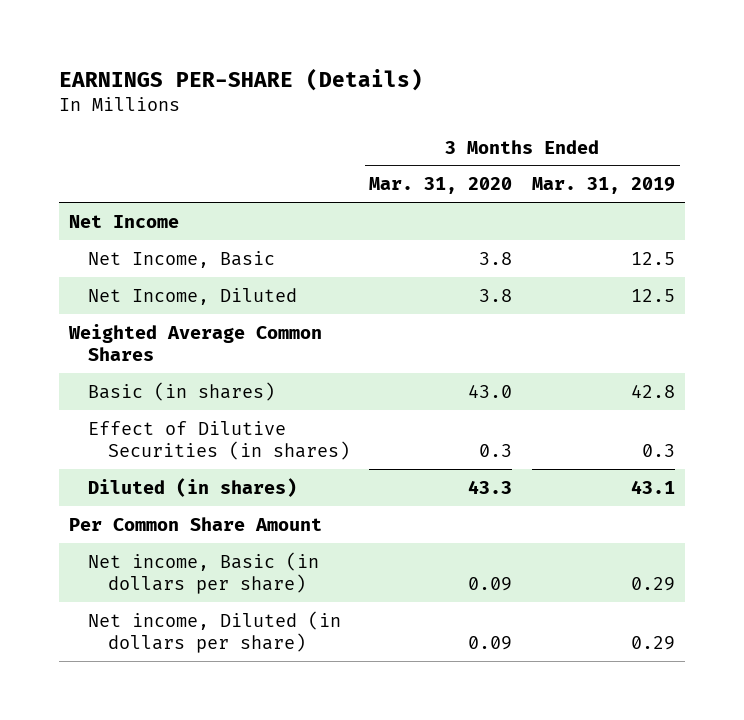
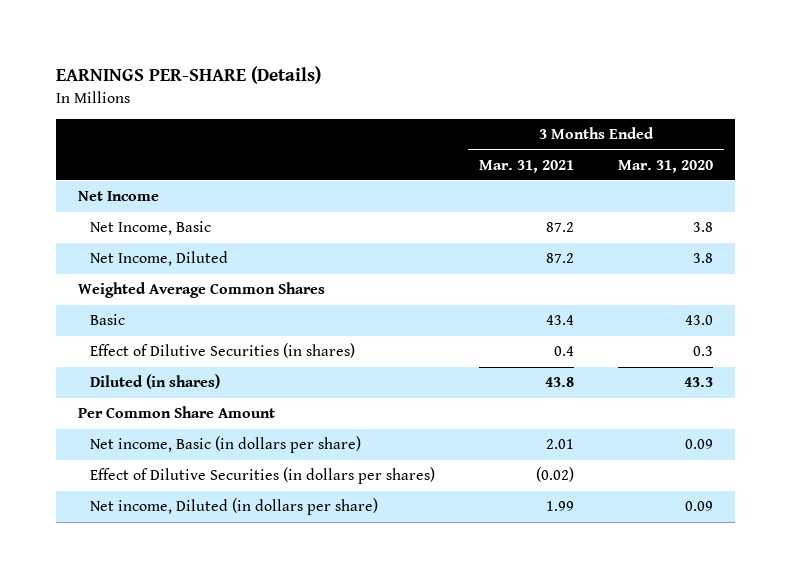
- | 3 Months Ended Mar. 31, 2020 | 3 Months Ended Mar. 31, 2019
+ | 3 Months Ended Mar. 31, 2021 | 3 Months Ended Mar. 31, 2020
- Basic (in shares) | 43.0 | 42.8
+ Basic | 43.4 | 43.0
+ Effect of Dilutive Securities (in dollars per shares) | (0.02) |

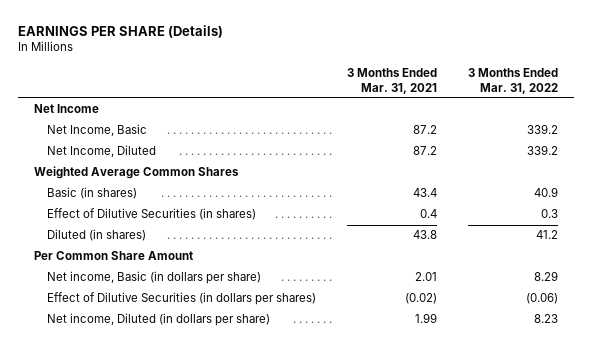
- EARNINGS PER-SHARE (Details)
+ EARNINGS PER SHARE (Details)
- | 3 Months Ended Mar. 31, 2021 | 3 Months Ended Mar. 31, 2020
+ | 3 Months Ended Mar. 31, 2021 | 3 Months Ended Mar. 31, 2022
- Basic | 43.4 | 43.0
+ Basic (in shares) | 43.4 | 40.9

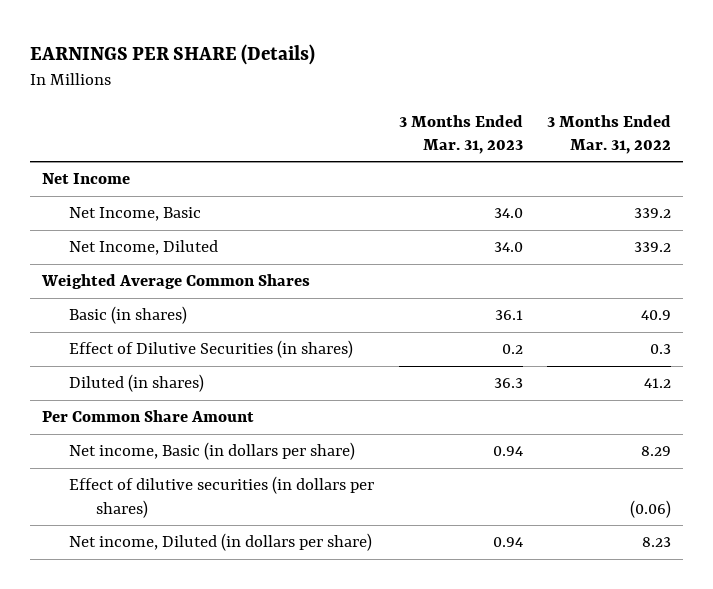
- | 3 Months Ended Mar. 31, 2021 | 3 Months Ended Mar. 31, 2022
+ | 3 Months Ended Mar. 31, 2023 | 3 Months Ended Mar. 31, 2022
- Effect of Dilutive Securities (in dollars per shares) | (0.02) | (0.06)
+ Effect of dilutive securities (in dollars per shares) | | (0.06)

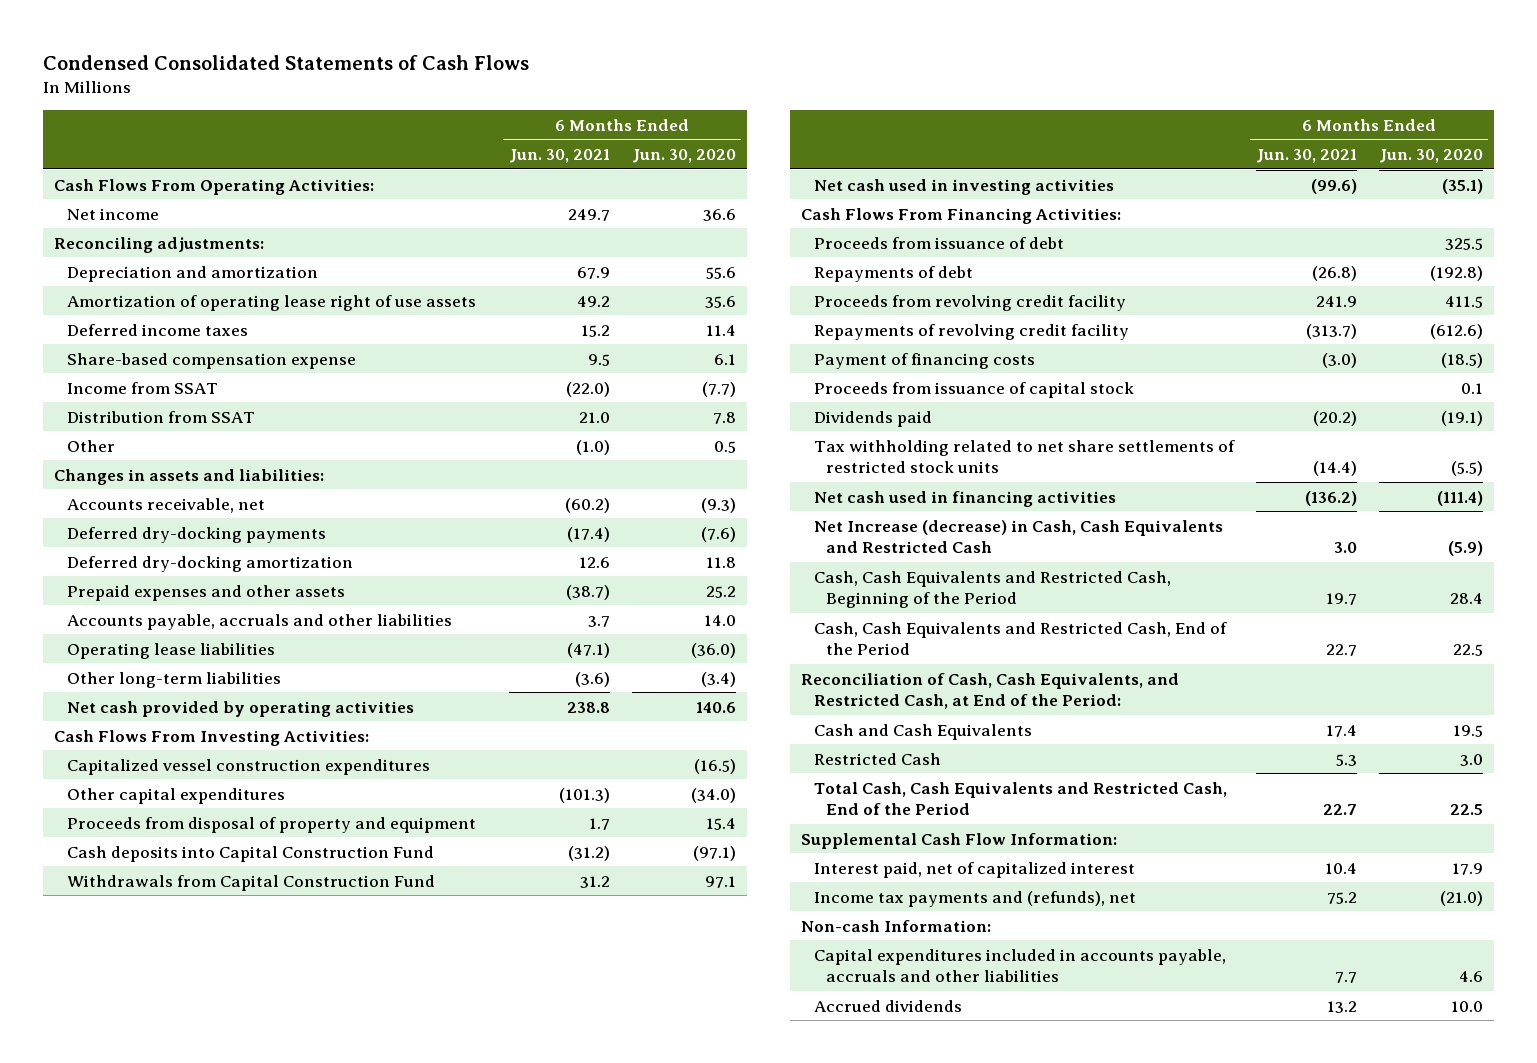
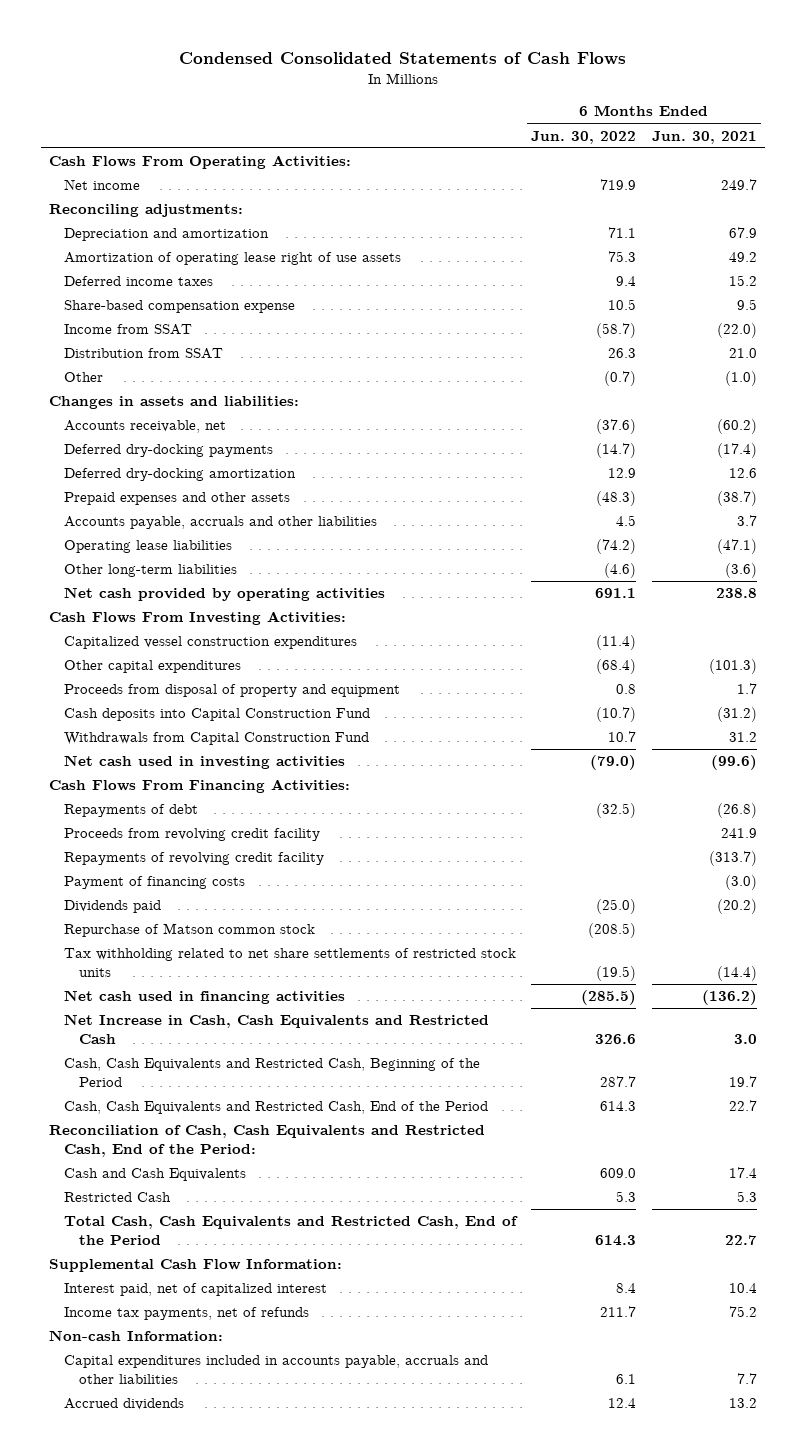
- | 6 Months Ended Jun. 30, 2021 | 6 Months Ended Jun. 30, 2020
+ | 6 Months Ended Jun. 30, 2022 | 6 Months Ended Jun. 30, 2021
- Proceeds from issuance of debt | | 325.5
- Proceeds from issuance of capital stock | | 0.1
+ Repurchase of Matson common stock | (208.5) |
- Net Increase (decrease) in Cash, Cash Equivalents and Restricted Cash | 3.0 | (5.9)
+ Net Increase in Cash, Cash Equivalents and Restricted Cash | 326.6 | 3.0
- Reconciliation of Cash, Cash Equivalents, and Restricted Cash, at End of the Period:
+ Reconciliation of Cash, Cash Equivalents and Restricted Cash, End of the Period:
- Income tax payments and (refunds), net | 75.2 | (21.0)
+ Income tax payments, net of refunds | 211.7 | 75.2

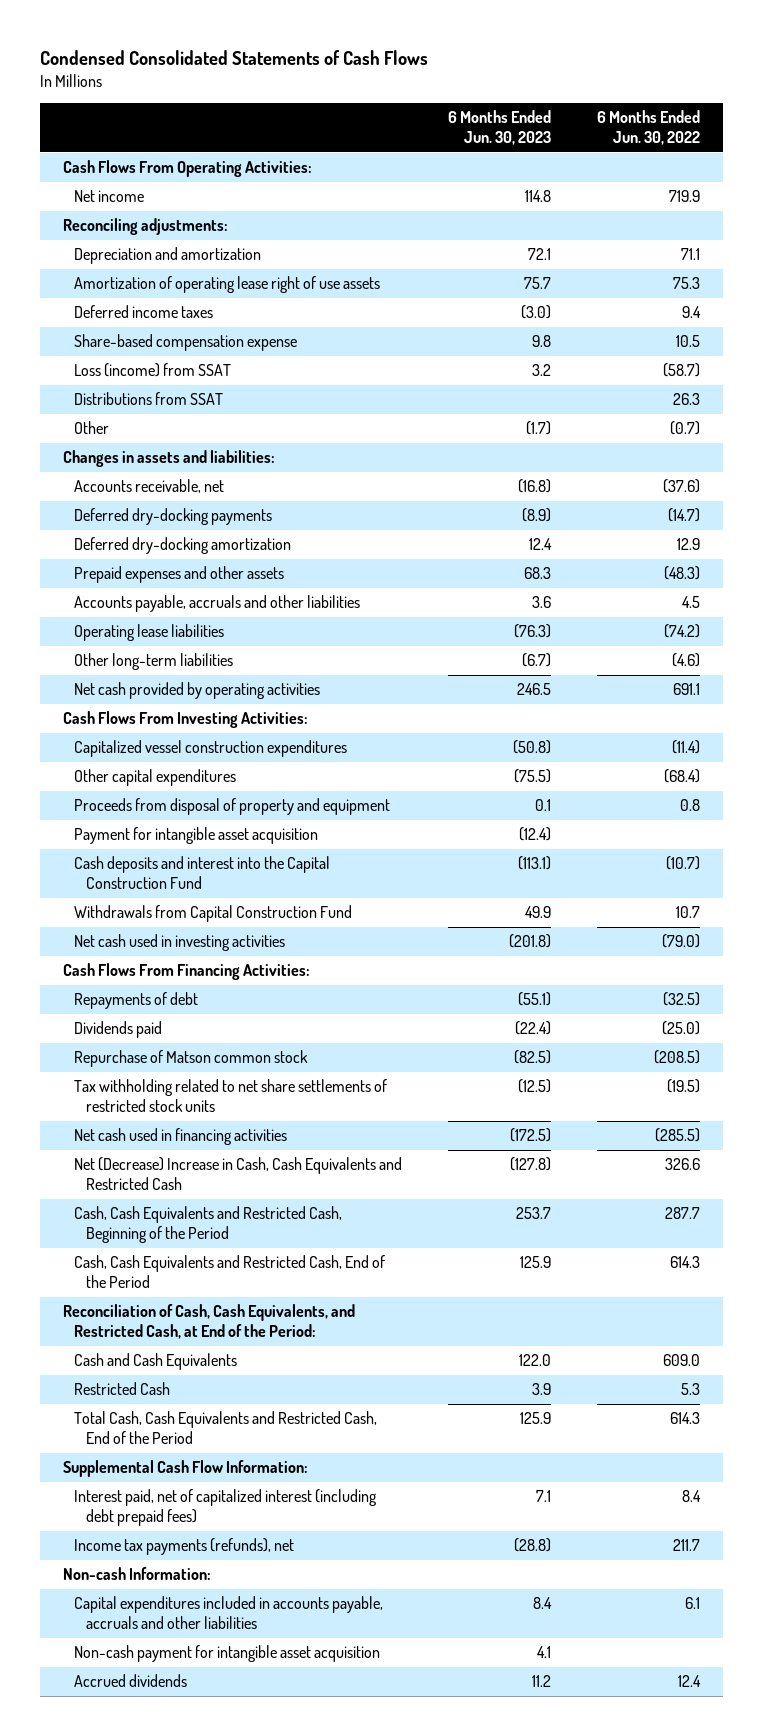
- | 6 Months Ended Jun. 30, 2022 | 6 Months Ended Jun. 30, 2021
+ | 6 Months Ended Jun. 30, 2023 | 6 Months Ended Jun. 30, 2022
- Income from SSAT | (58.7) | (22.0)
- Distribution from SSAT | 26.3 | 21.0
+ Loss (income) from SSAT | 3.2 | (58.7)
+ Distributions from SSAT | | 26.3
- Cash deposits into Capital Construction Fund | (10.7) | (31.2)
+ Payment for intangible asset acquisition | (12.4) |
+ Cash deposits and interest into the Capital Construction Fund | (113.1) | (10.7)
- Proceeds from revolving credit facility | | 241.9
- Repayments of revolving credit facility | | (313.7)
- Payment of financing costs | | (3.0)
- Net Increase in Cash, Cash Equivalents and Restricted Cash | 326.6 | 3.0
+ Net (Decrease) Increase in Cash, Cash Equivalents and Restricted Cash | (127.8) | 326.6
- Reconciliation of Cash, Cash Equivalents and Restricted Cash, End of the Period:
+ Reconciliation of Cash, Cash Equivalents, and Restricted Cash, at End of the Period:
- Interest paid, net of capitalized interest | 8.4 | 10.4
- Income tax payments, net of refunds | 211.7 | 75.2
+ Interest paid, net of capitalized interest (including debt prepaid fees) | 7.1 | 8.4
+ Income tax payments (refunds), net | (28.8) | 211.7
+ Non-cash payment for intangible asset acquisition | 4.1 |

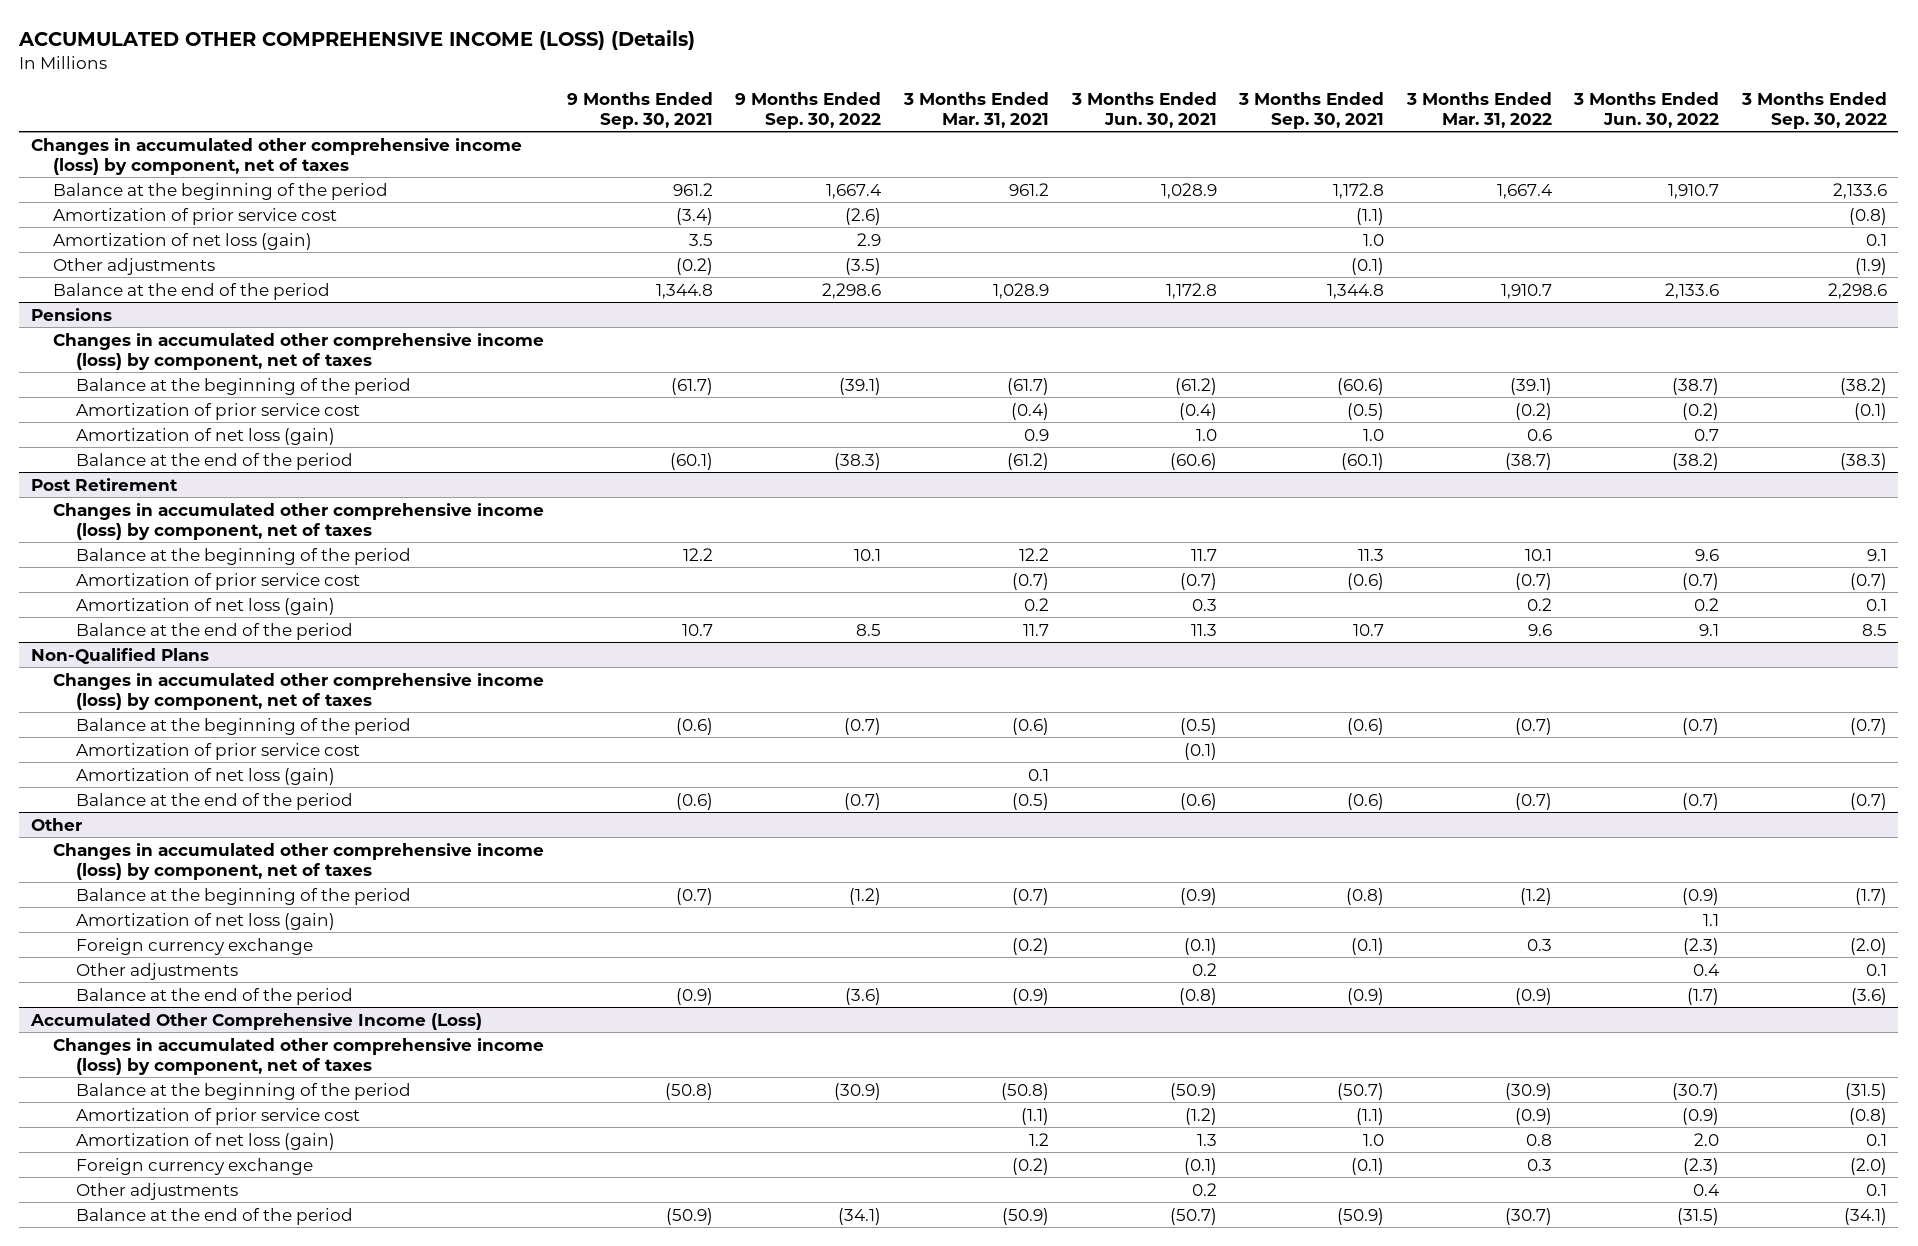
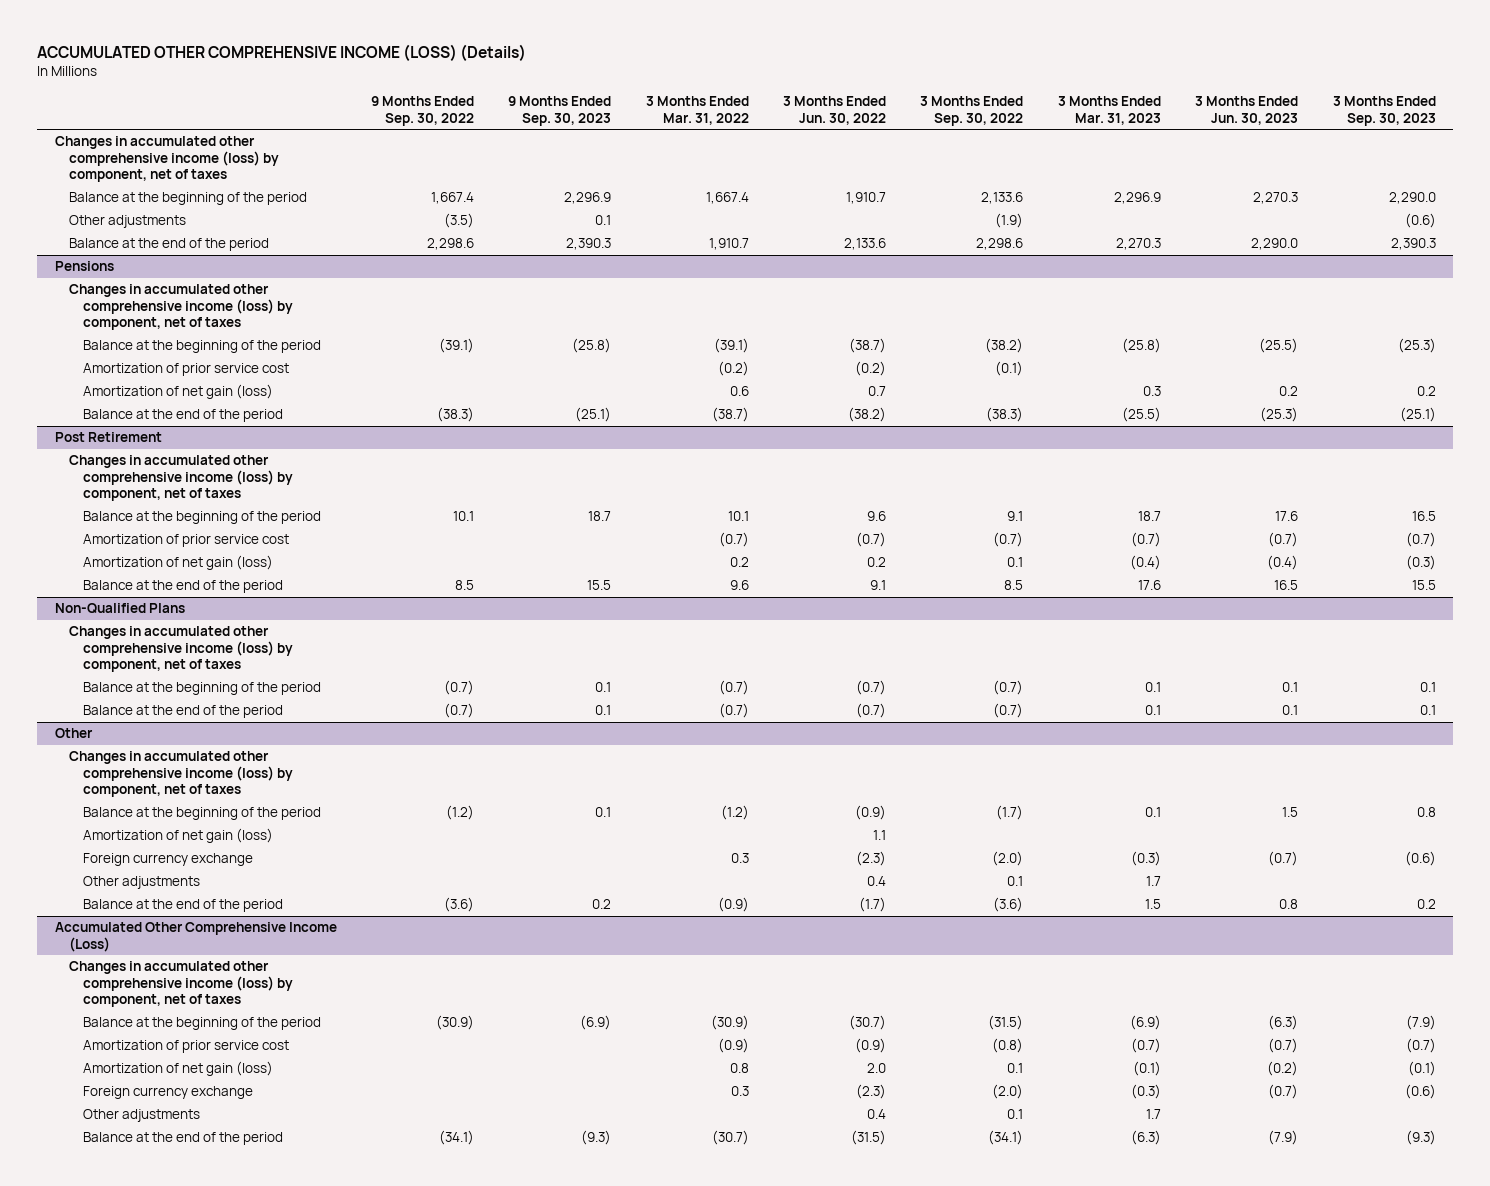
- | 9 Months Ended Sep. 30, 2021 | 9 Months Ended Sep. 30, 2022 | 3 Months Ended Mar. 31, 2021 | 3 Months Ended Jun. 30, 2021 | 3 Months Ended Sep. 30, 2021 | 3 Months Ended Mar. 31, 2022 | 3 Months Ended Jun. 30, 2022 | 3 Months Ended Sep. 30, 2022
+ | 9 Months Ended Sep. 30, 2022 | 9 Months Ended Sep. 30, 2023 | 3 Months Ended Mar. 31, 2022 | 3 Months Ended Jun. 30, 2022 | 3 Months Ended Sep. 30, 2022 | 3 Months Ended Mar. 31, 2023 | 3 Months Ended Jun. 30, 2023 | 3 Months Ended Sep. 30, 2023
- Amortization of prior service cost | (3.4) | (2.6) | | | (1.1) | | | (0.8)
- Amortization of net loss (gain) | 3.5 | 2.9 | | | 1.0 | | | 0.1
@ Pensions
- Amortization of net loss (gain) | | | 0.9 | 1.0 | 1.0 | 0.6 | 0.7 |
+ Amortization of net gain (loss) | | | 0.6 | 0.7 | | 0.3 | 0.2 | 0.2
@ Post Retirement
- Amortization of net loss (gain) | | | 0.2 | 0.3 | | 0.2 | 0.2 | 0.1
+ Amortization of net gain (loss) | | | 0.2 | 0.2 | 0.1 | (0.4) | (0.4) | (0.3)
@ Non-Qualified Plans
- Amortization of prior service cost | | | | (0.1) | | | |
- Amortization of net loss (gain) | | | 0.1 | | | | |
@ Other
- Amortization of net loss (gain) | | | | | | | 1.1 |
+ Amortization of net gain (loss) | | | | 1.1 | | | |
@ Accumulated Other Comprehensive Income (Loss)
- Amortization of net loss (gain) | | | 1.2 | 1.3 | 1.0 | 0.8 | 2.0 | 0.1
+ Amortization of net gain (loss) | | | 0.8 | 2.0 | 0.1 | (0.1) | (0.2) | (0.1)

